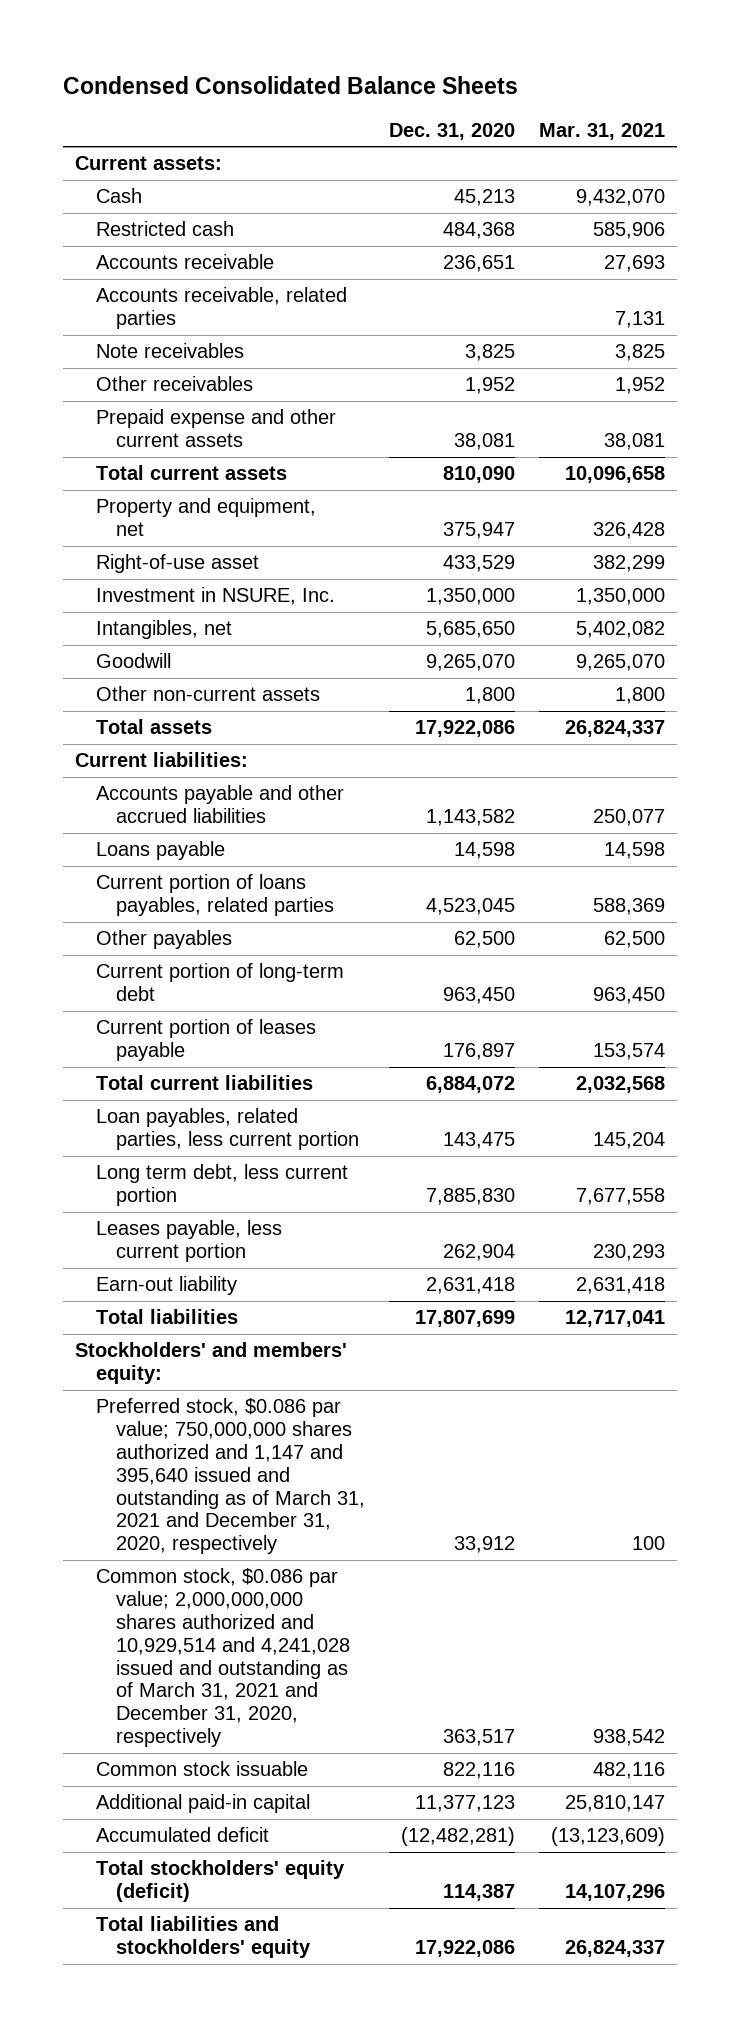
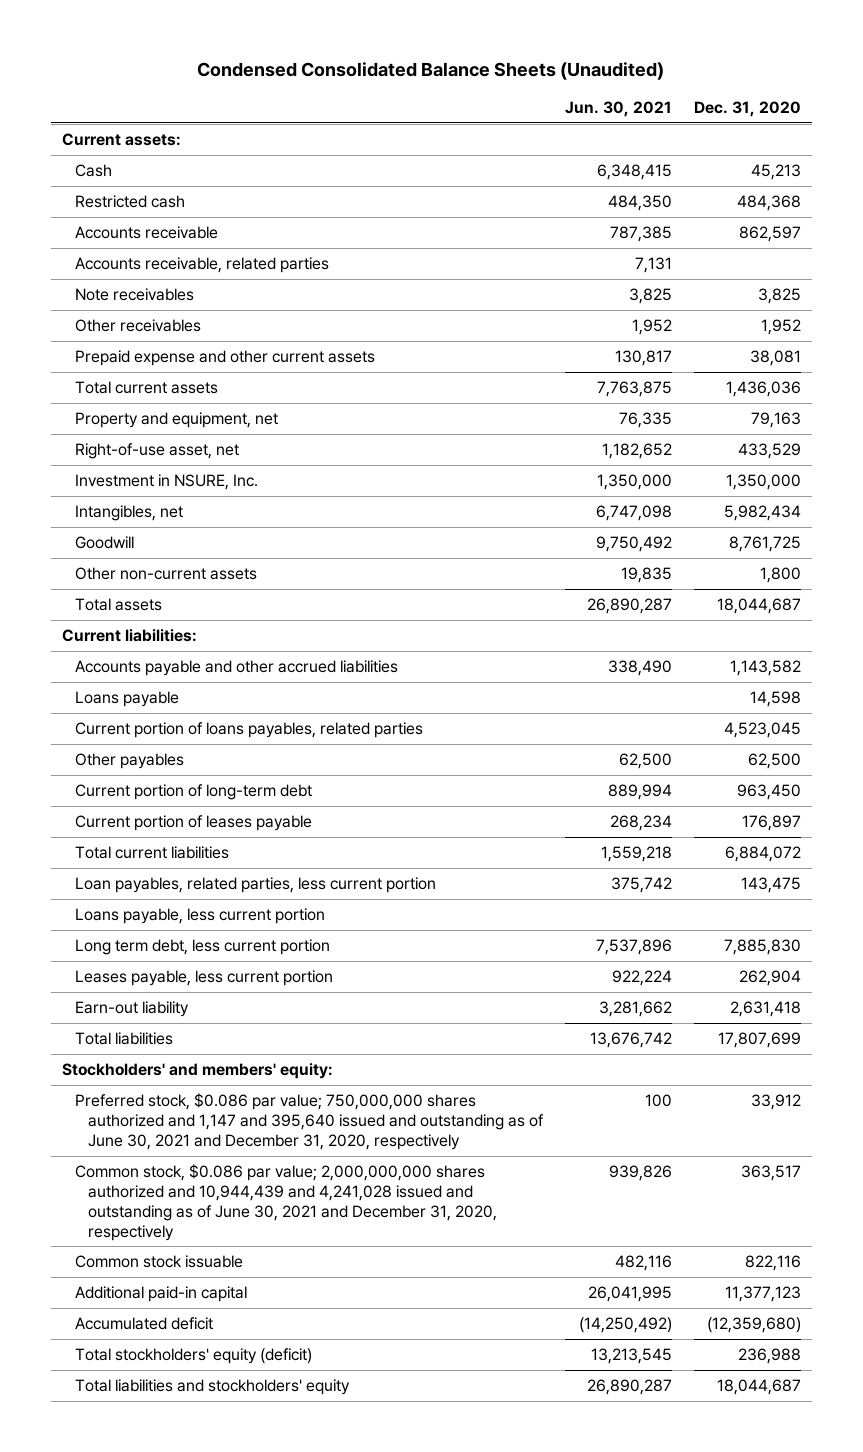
- Condensed Consolidated Balance Sheets
+ Condensed Consolidated Balance Sheets (Unaudited)
- | Dec. 31, 2020 | Mar. 31, 2021
+ | Jun. 30, 2021 | Dec. 31, 2020
- Accounts receivable | 236,651 | 27,693
+ Accounts receivable | 787,385 | 862,597
- Total current assets | 810,090 | 10,096,658
- Property and equipment, net | 375,947 | 326,428
- Right-of-use asset | 433,529 | 382,299
+ Total current assets | 7,763,875 | 1,436,036
+ Property and equipment, net | 76,335 | 79,163
+ Right-of-use asset, net | 1,182,652 | 433,529
- Intangibles, net | 5,685,650 | 5,402,082
- Goodwill | 9,265,070 | 9,265,070
+ Intangibles, net | 6,747,098 | 5,982,434
+ Goodwill | 9,750,492 | 8,761,725
- Total assets | 17,922,086 | 26,824,337
+ Total assets | 26,890,287 | 18,044,687
+ Loans payable, less current portion
- Preferred stock, $0.086 par value; 750,000,000 shares authorized and 1,147 and 395,640 issued and outstanding as of March 31, 2021 and December 31, 2020, respectively | 33,912 | 100
- Common stock, $0.086 par value; 2,000,000,000 shares authorized and 10,929,514 and 4,241,028 issued and outstanding as of March 31, 2021 and December 31, 2020, respectively | 363,517 | 938,542
+ Preferred stock, $0.086 par value; 750,000,000 shares authorized and 1,147 and 395,640 issued and outstanding as of June 30, 2021 and December 31, 2020, respectively | 100 | 33,912
+ Common stock, $0.086 par value; 2,000,000,000 shares authorized and 10,944,439 and 4,241,028 issued and outstanding as of June 30, 2021 and December 31, 2020, respectively | 939,826 | 363,517
- Accumulated deficit | (12,482,281) | (13,123,609)
- Total stockholders' equity (deficit) | 114,387 | 14,107,296
- Total liabilities and stockholders' equity | 17,922,086 | 26,824,337
+ Accumulated deficit | (14,250,492) | (12,359,680)
+ Total stockholders' equity (deficit) | 13,213,545 | 236,988
+ Total liabilities and stockholders' equity | 26,890,287 | 18,044,687

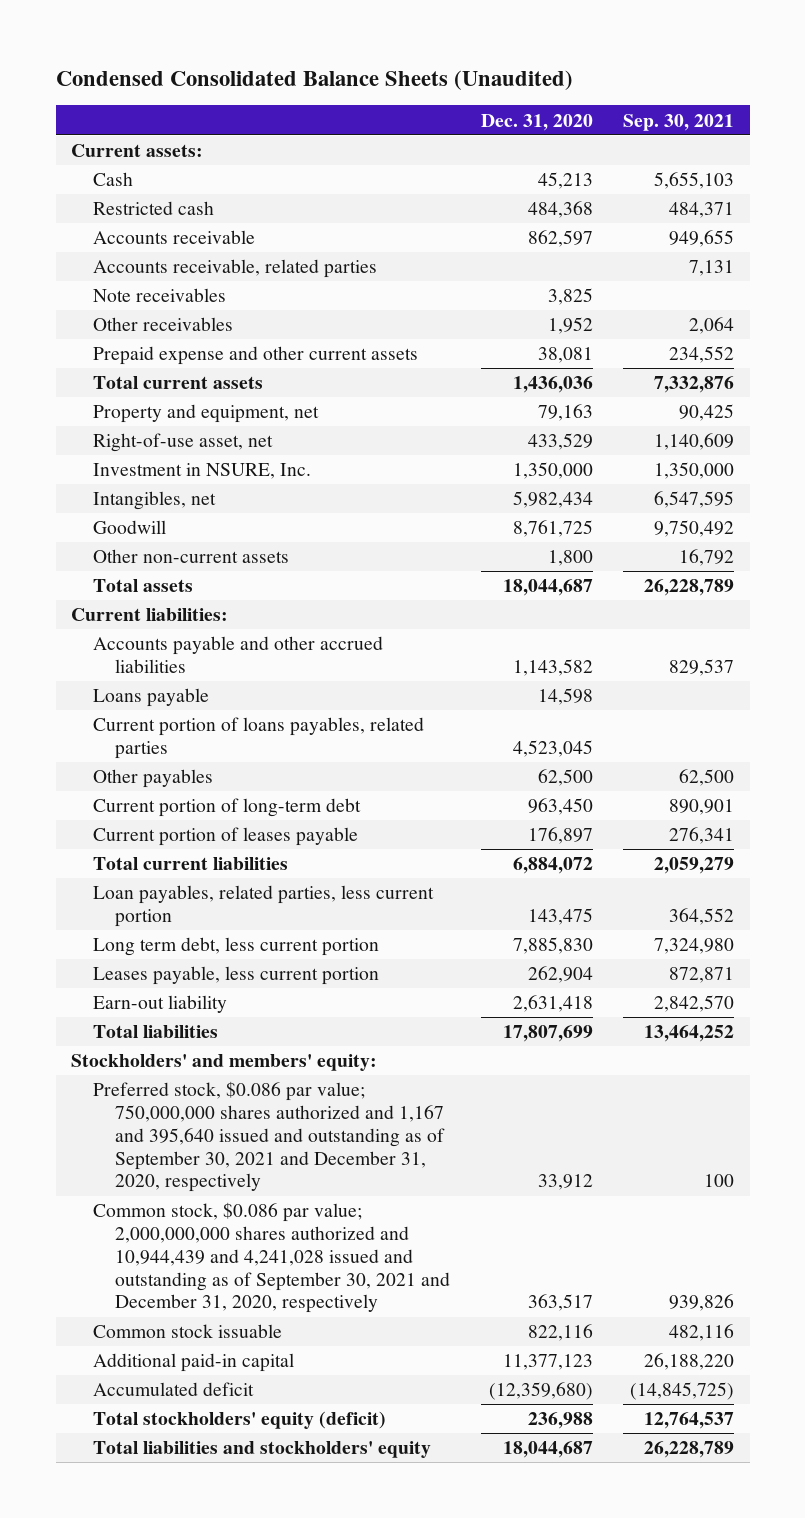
- | Jun. 30, 2021 | Dec. 31, 2020
+ | Dec. 31, 2020 | Sep. 30, 2021
- Loans payable, less current portion
- Preferred stock, $0.086 par value; 750,000,000 shares authorized and 1,147 and 395,640 issued and outstanding as of June 30, 2021 and December 31, 2020, respectively | 100 | 33,912
- Common stock, $0.086 par value; 2,000,000,000 shares authorized and 10,944,439 and 4,241,028 issued and outstanding as of June 30, 2021 and December 31, 2020, respectively | 939,826 | 363,517
+ Preferred stock, $0.086 par value; 750,000,000 shares authorized and 1,167 and 395,640 issued and outstanding as of September 30, 2021 and December 31, 2020, respectively | 33,912 | 100
+ Common stock, $0.086 par value; 2,000,000,000 shares authorized and 10,944,439 and 4,241,028 issued and outstanding as of September 30, 2021 and December 31, 2020, respectively | 363,517 | 939,826

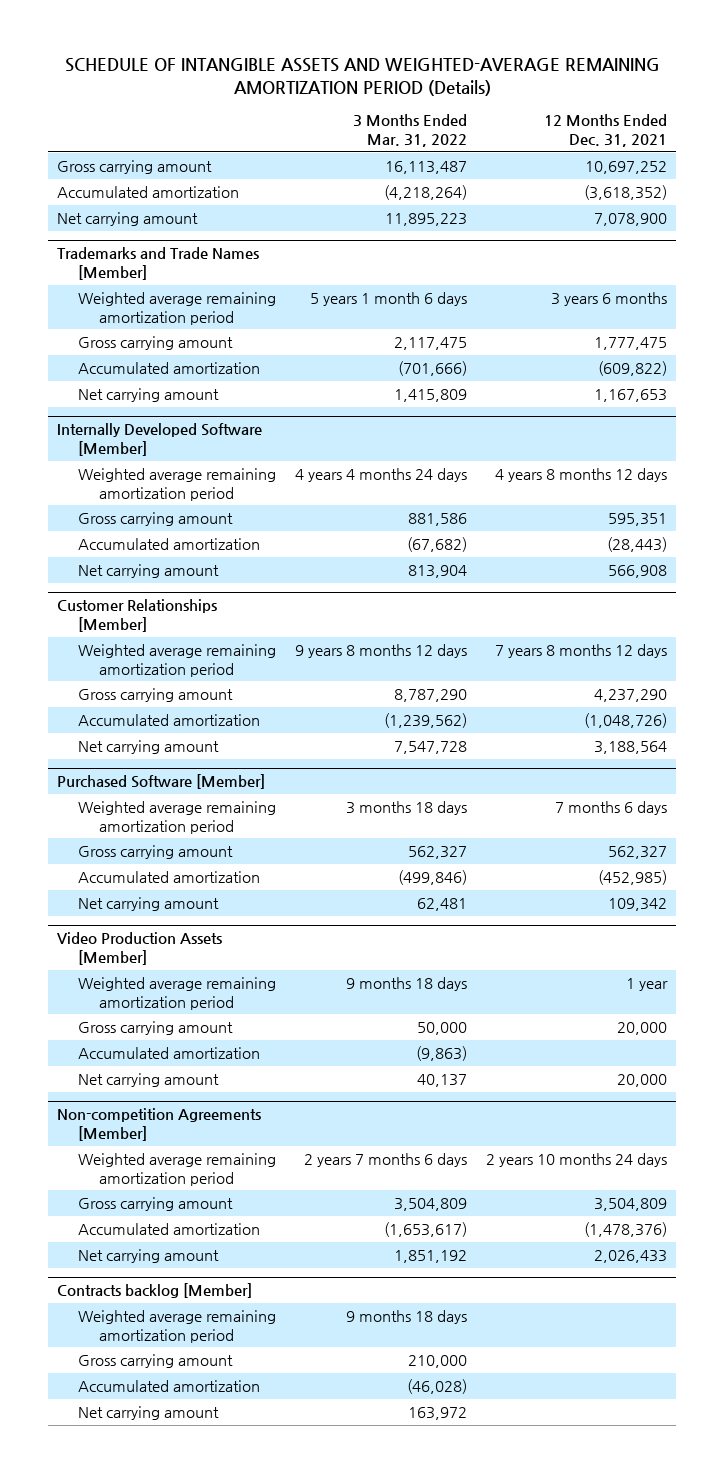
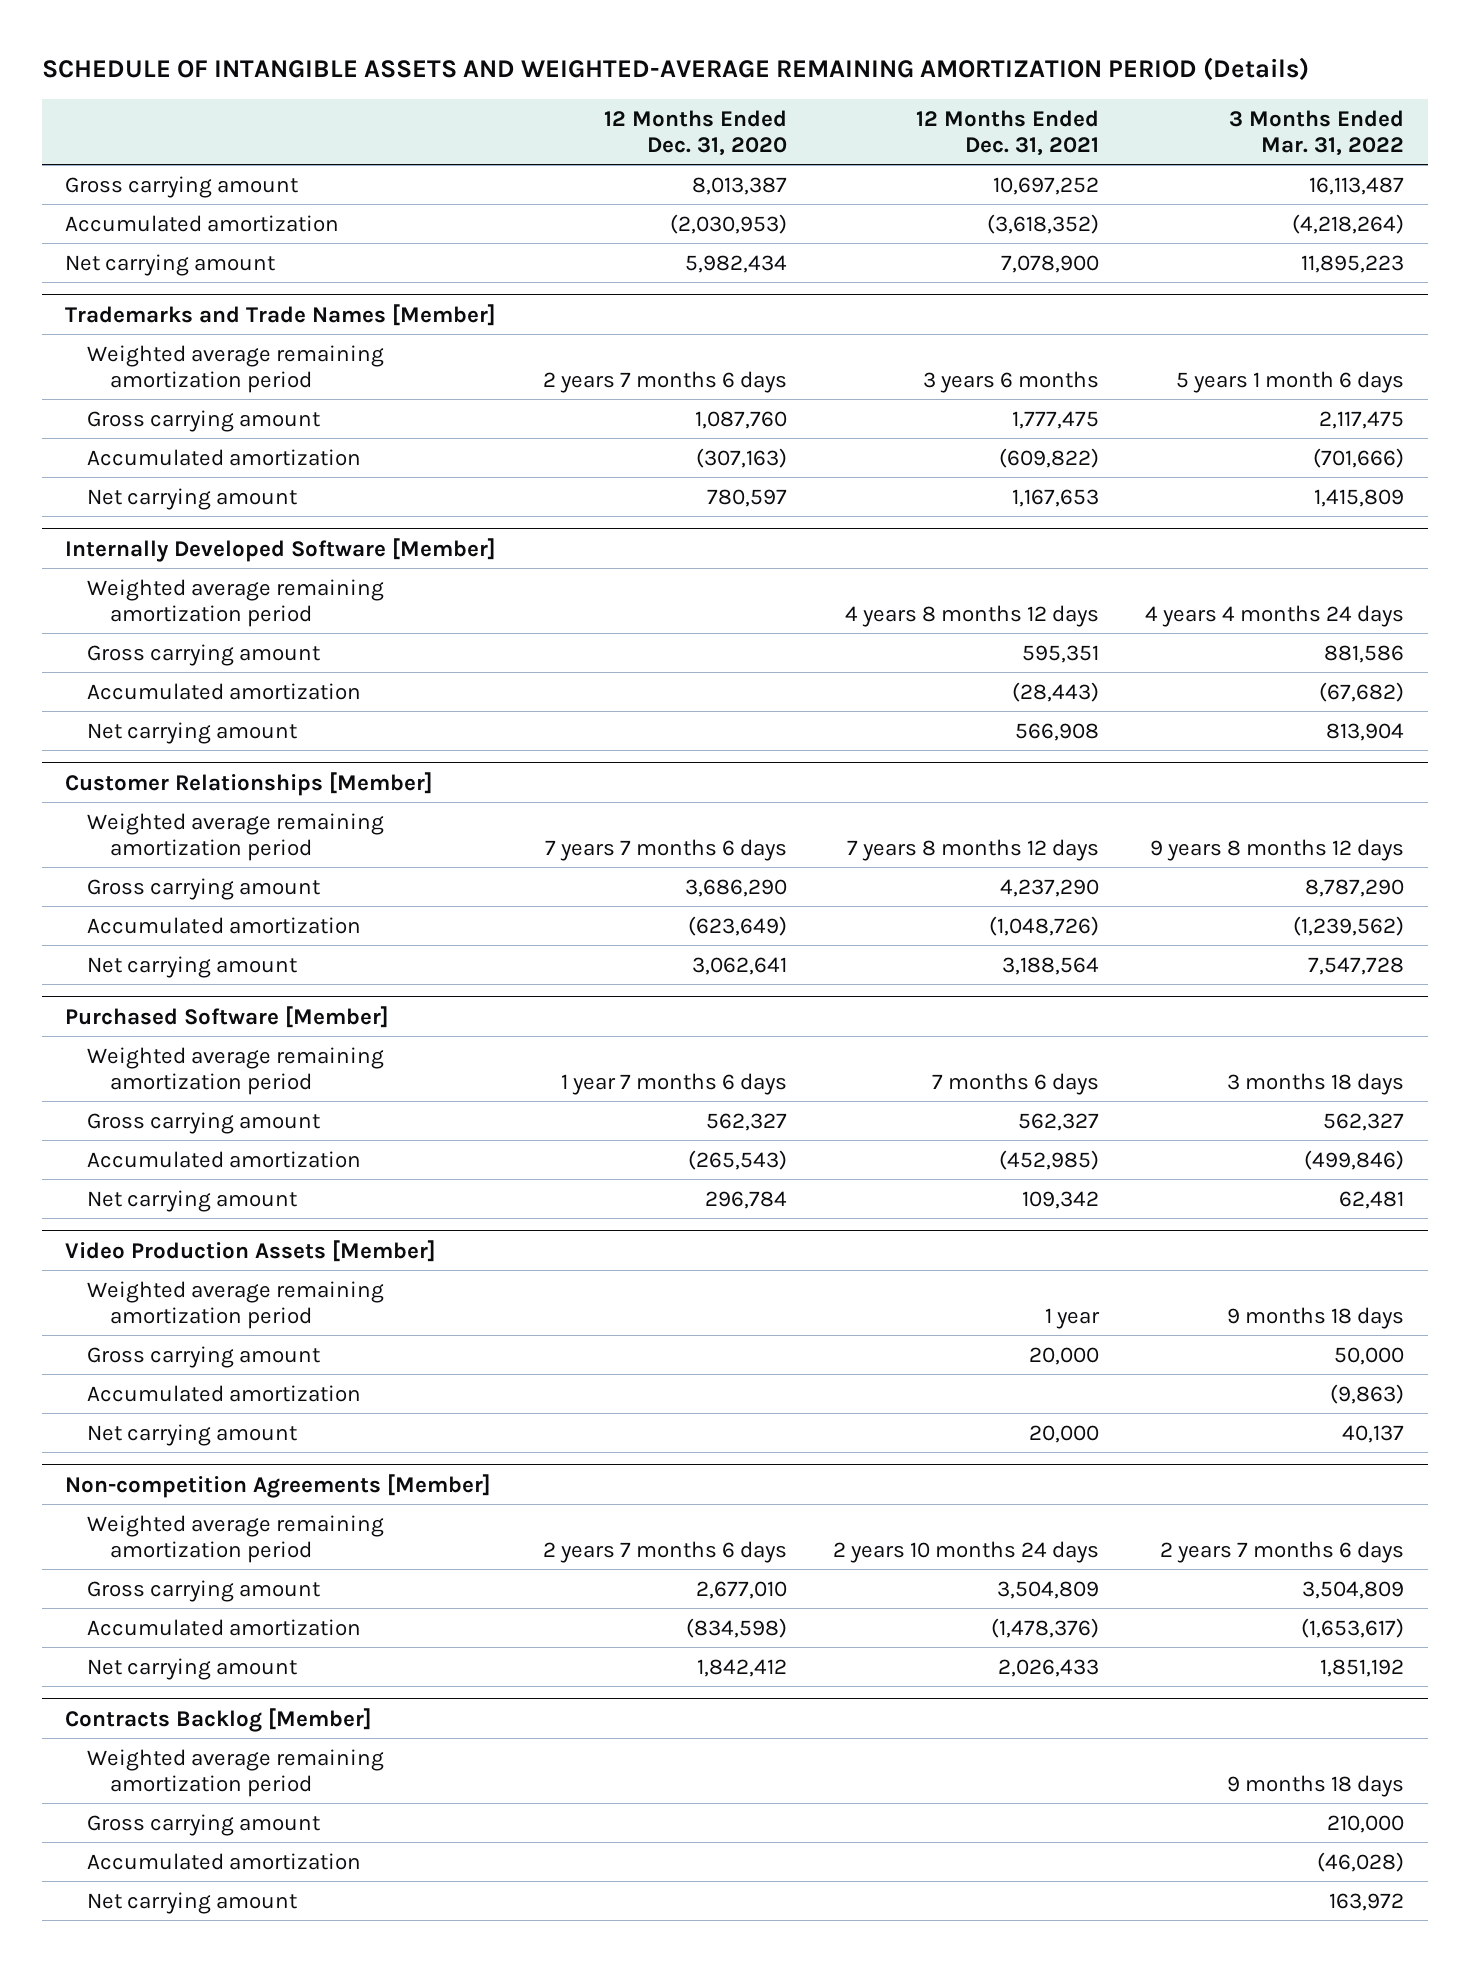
- | 3 Months Ended Mar. 31, 2022 | 12 Months Ended Dec. 31, 2021
+ | 12 Months Ended Dec. 31, 2020 | 12 Months Ended Dec. 31, 2021 | 3 Months Ended Mar. 31, 2022
- Contracts backlog [Member]
+ Contracts Backlog [Member]

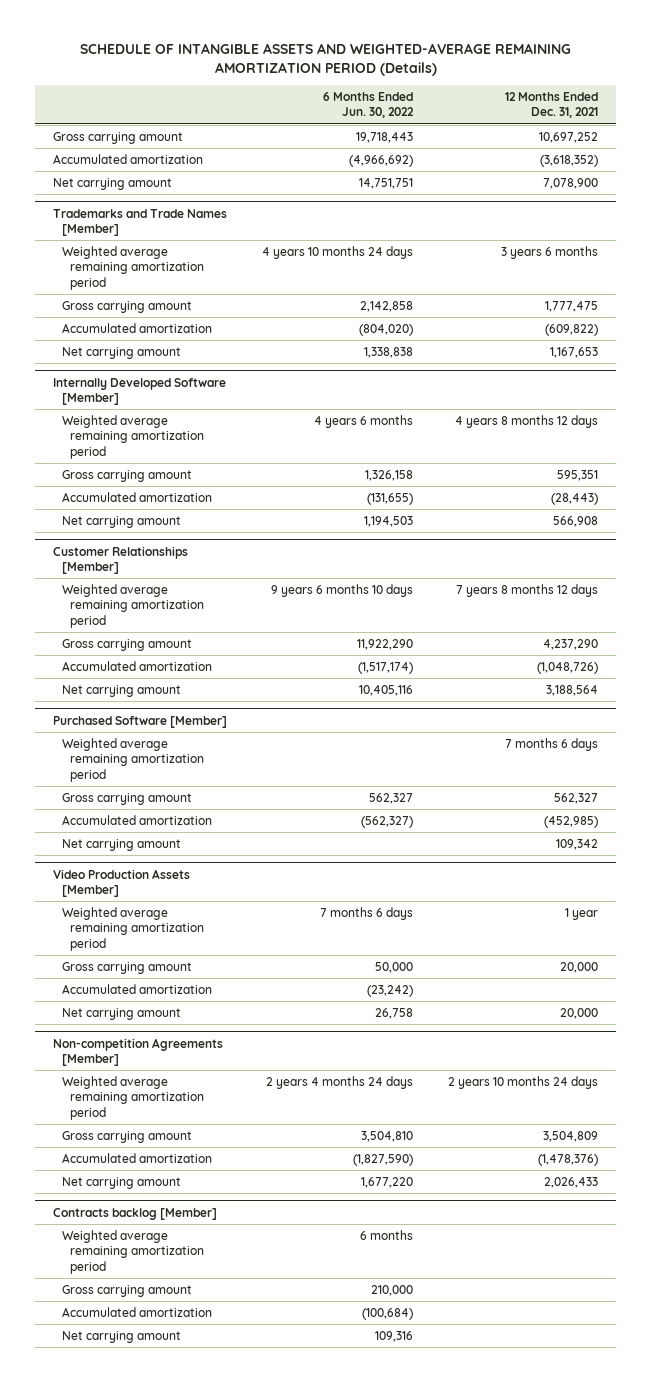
- | 12 Months Ended Dec. 31, 2020 | 12 Months Ended Dec. 31, 2021 | 3 Months Ended Mar. 31, 2022
+ | 6 Months Ended Jun. 30, 2022 | 12 Months Ended Dec. 31, 2021
- Contracts Backlog [Member]
+ Contracts backlog [Member]

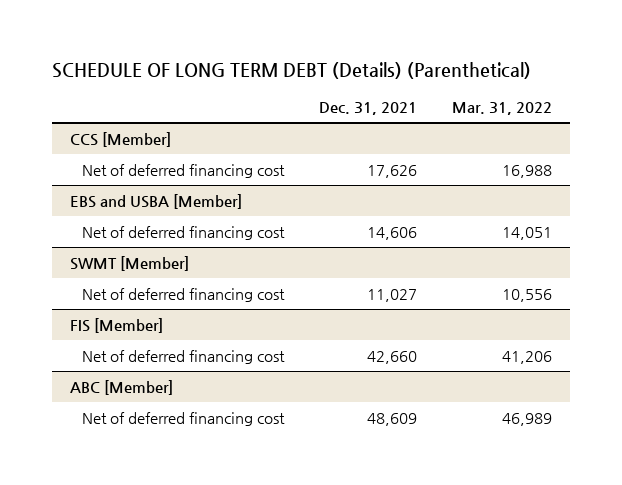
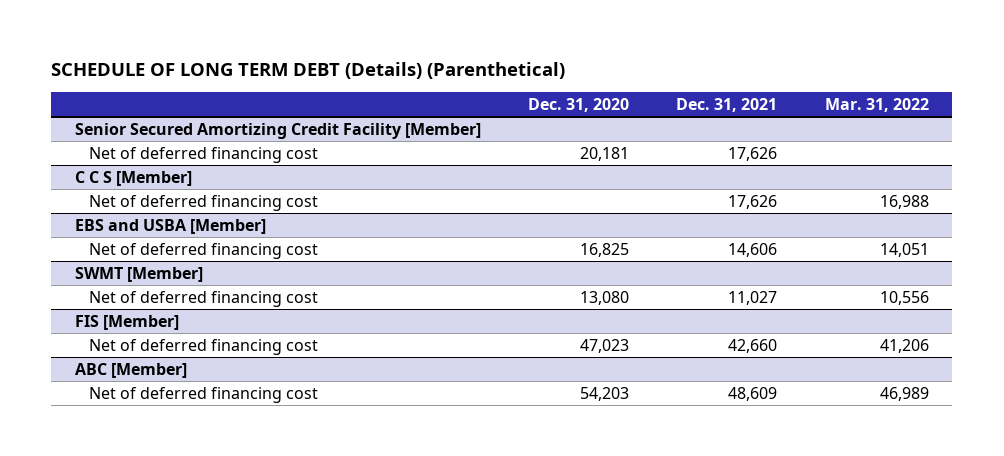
- | Dec. 31, 2021 | Mar. 31, 2022
+ | Dec. 31, 2020 | Dec. 31, 2021 | Mar. 31, 2022
- CCS [Member]
+ Senior Secured Amortizing Credit Facility [Member]
+ Net of deferred financing cost | 20,181 | 17,626 |
+ C C S [Member]

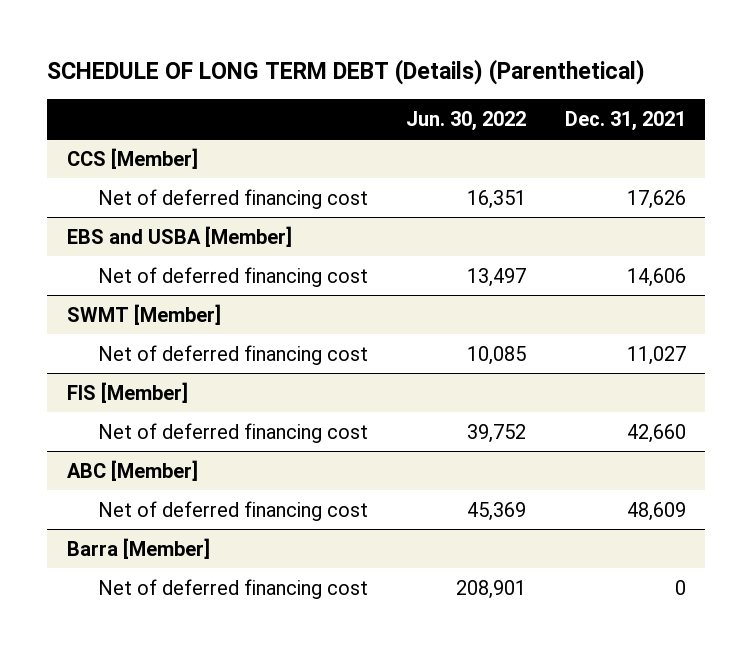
- | Dec. 31, 2020 | Dec. 31, 2021 | Mar. 31, 2022
+ | Jun. 30, 2022 | Dec. 31, 2021
- Senior Secured Amortizing Credit Facility [Member]
- Net of deferred financing cost | 20,181 | 17,626 |
- C C S [Member]
+ CCS [Member]
+ Barra [Member]
+ Net of deferred financing cost | 208,901 | 0

